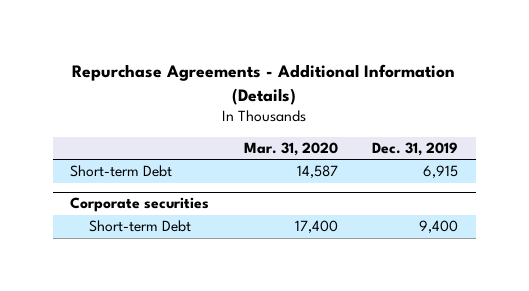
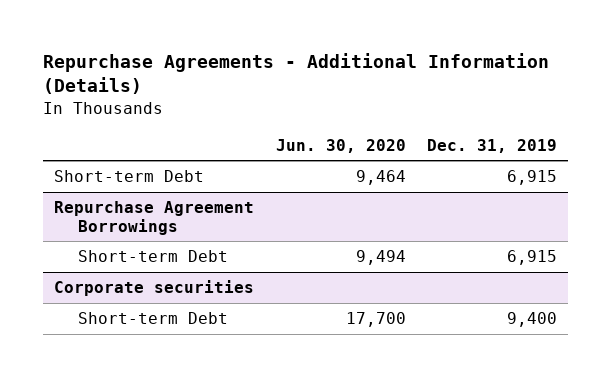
- | Mar. 31, 2020 | Dec. 31, 2019
+ | Jun. 30, 2020 | Dec. 31, 2019
+ Repurchase Agreement Borrowings
+ Short-term Debt | 9,494 | 6,915

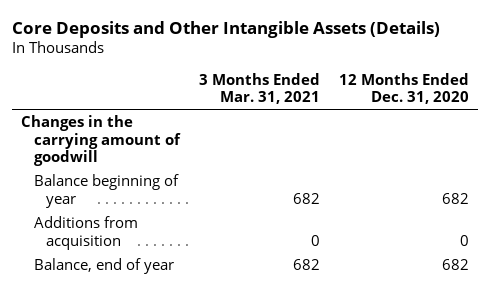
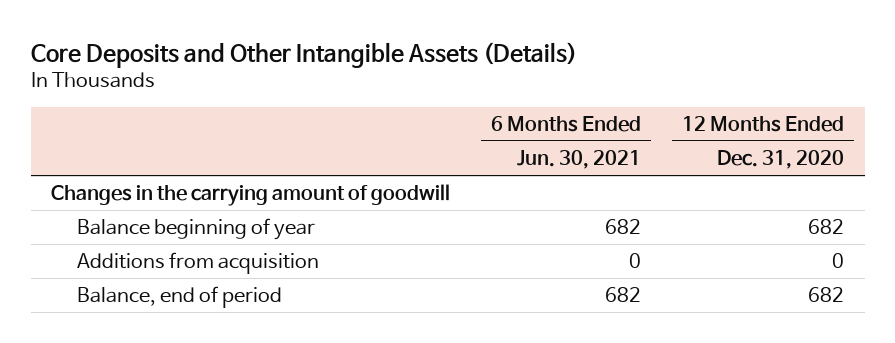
- | 3 Months Ended Mar. 31, 2021 | 12 Months Ended Dec. 31, 2020
+ | 6 Months Ended Jun. 30, 2021 | 12 Months Ended Dec. 31, 2020
- Balance, end of year | 682 | 682
+ Balance, end of period | 682 | 682

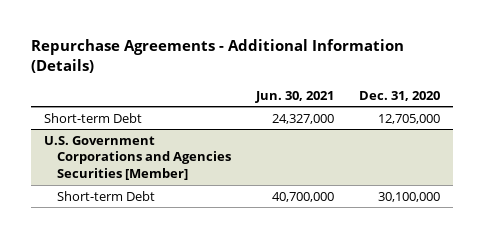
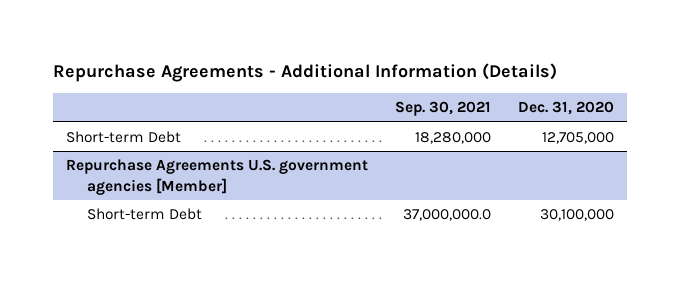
- | Jun. 30, 2021 | Dec. 31, 2020
+ | Sep. 30, 2021 | Dec. 31, 2020
- U.S. Government Corporations and Agencies Securities [Member]
+ Repurchase Agreements U.S. government agencies [Member]

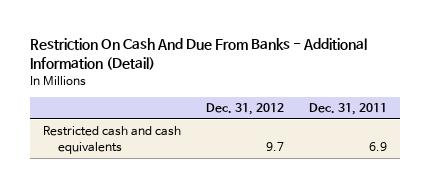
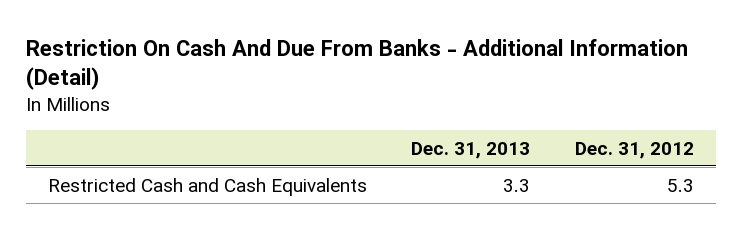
- | Dec. 31, 2012 | Dec. 31, 2011
+ | Dec. 31, 2013 | Dec. 31, 2012
- Restricted cash and cash equivalents | 9.7 | 6.9
+ Restricted Cash and Cash Equivalents | 3.3 | 5.3

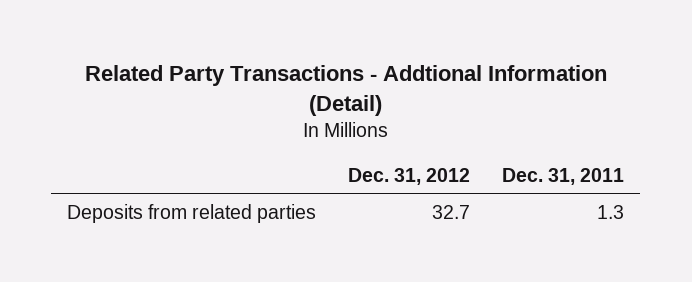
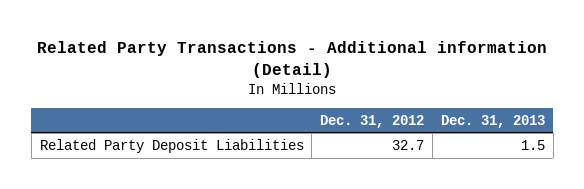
- Related Party Transactions - Addtional Information (Detail)
+ Related Party Transactions - Additional information (Detail)
- | Dec. 31, 2012 | Dec. 31, 2011
+ | Dec. 31, 2012 | Dec. 31, 2013
- Deposits from related parties | 32.7 | 1.3
+ Related Party Deposit Liabilities | 32.7 | 1.5

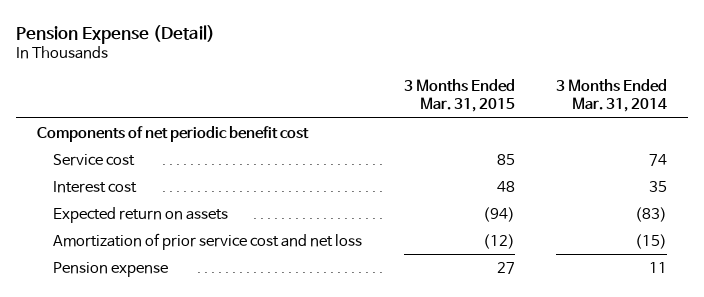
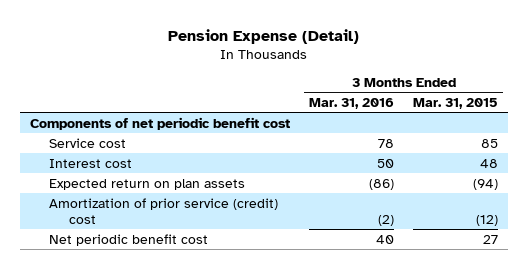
- | 3 Months Ended Mar. 31, 2015 | 3 Months Ended Mar. 31, 2014
+ | 3 Months Ended Mar. 31, 2016 | 3 Months Ended Mar. 31, 2015
- Expected return on assets | (94) | (83)
- Amortization of prior service cost and net loss | (12) | (15)
- Pension expense | 27 | 11
+ Expected return on plan assets | (86) | (94)
+ Amortization of prior service (credit) cost | (2) | (12)
+ Net periodic benefit cost | 40 | 27

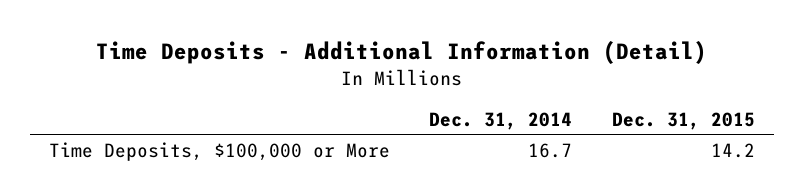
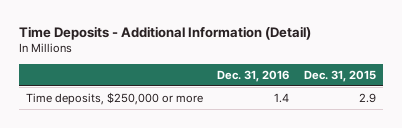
- | Dec. 31, 2014 | Dec. 31, 2015
+ | Dec. 31, 2016 | Dec. 31, 2015
- Time Deposits, $100,000 or More | 16.7 | 14.2
+ Time deposits, $250,000 or more | 1.4 | 2.9

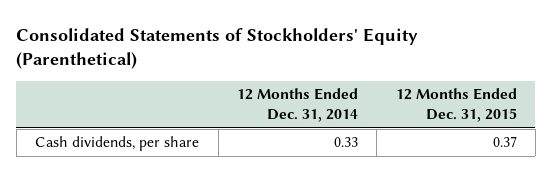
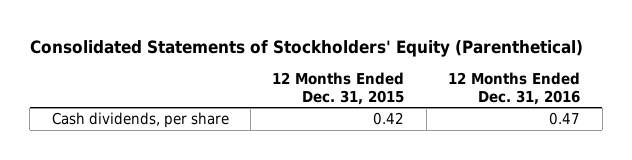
- | 12 Months Ended Dec. 31, 2014 | 12 Months Ended Dec. 31, 2015
+ | 12 Months Ended Dec. 31, 2015 | 12 Months Ended Dec. 31, 2016
- Cash dividends, per share | 0.33 | 0.37
+ Cash dividends, per share | 0.42 | 0.47

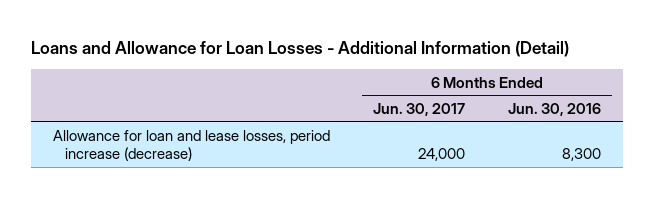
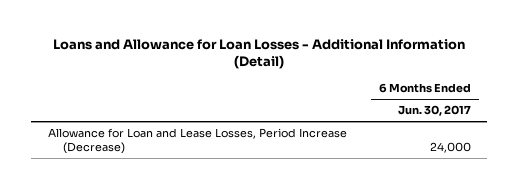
- | 6 Months Ended Jun. 30, 2017 | 6 Months Ended Jun. 30, 2016
+ | 6 Months Ended Jun. 30, 2017
- Allowance for loan and lease losses, period increase (decrease) | 24,000 | 8,300
+ Allowance for Loan and Lease Losses, Period Increase (Decrease) | 24,000

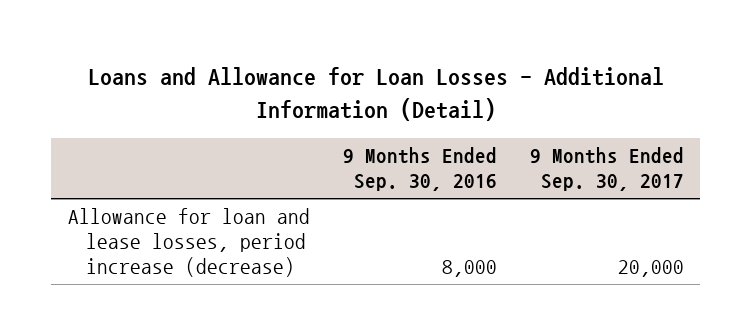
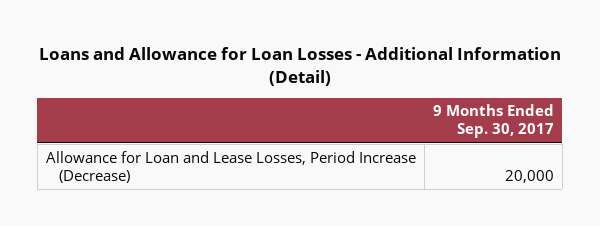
- | 9 Months Ended Sep. 30, 2016 | 9 Months Ended Sep. 30, 2017
+ | 9 Months Ended Sep. 30, 2017
- Allowance for loan and lease losses, period increase (decrease) | 8,000 | 20,000
+ Allowance for Loan and Lease Losses, Period Increase (Decrease) | 20,000

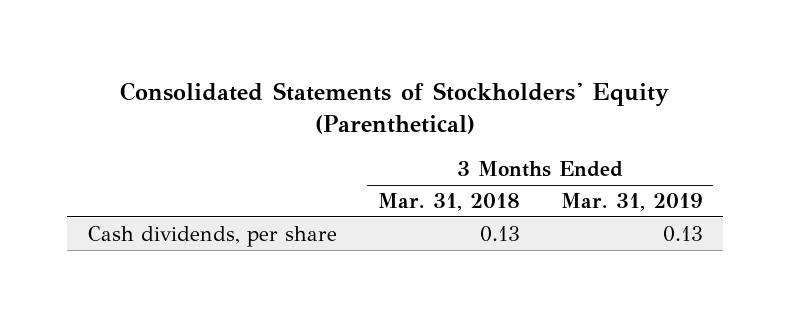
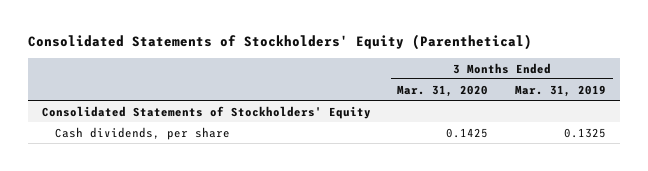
- | 3 Months Ended Mar. 31, 2018 | 3 Months Ended Mar. 31, 2019
+ | 3 Months Ended Mar. 31, 2020 | 3 Months Ended Mar. 31, 2019
- Cash dividends, per share | 0.13 | 0.13
+ Consolidated Statements of Stockholders' Equity
+ Cash dividends, per share | 0.1425 | 0.1325

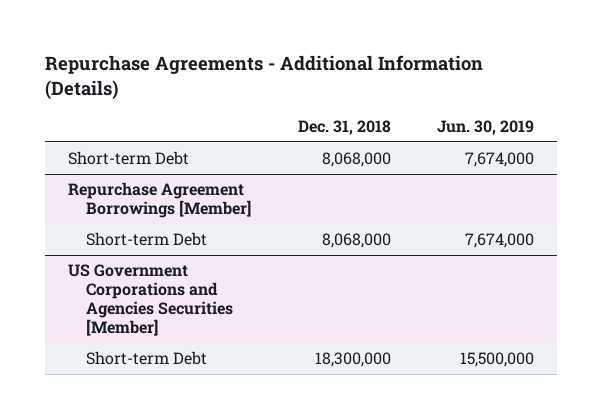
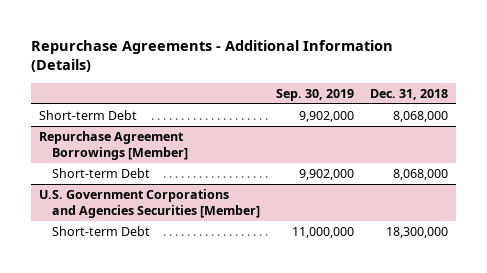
- | Dec. 31, 2018 | Jun. 30, 2019
+ | Sep. 30, 2019 | Dec. 31, 2018
- US Government Corporations and Agencies Securities [Member]
+ U.S. Government Corporations and Agencies Securities [Member]

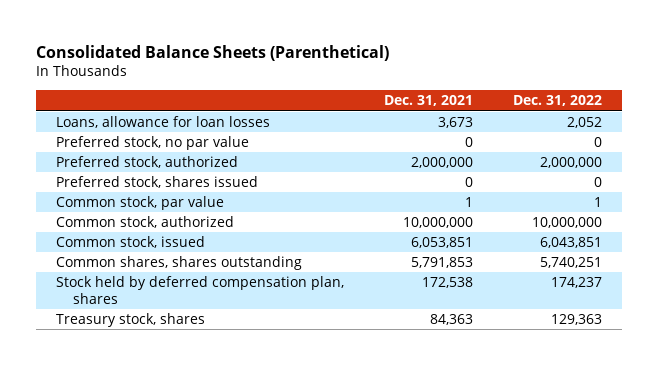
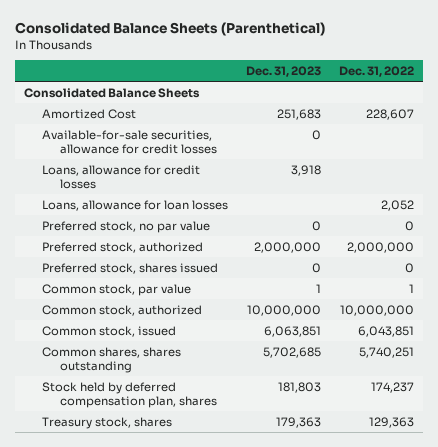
- | Dec. 31, 2021 | Dec. 31, 2022
+ | Dec. 31, 2023 | Dec. 31, 2022
+ Consolidated Balance Sheets
+ Amortized Cost | 251,683 | 228,607
+ Available-for-sale securities, allowance for credit losses | 0 |
+ Loans, allowance for credit losses | 3,918 |

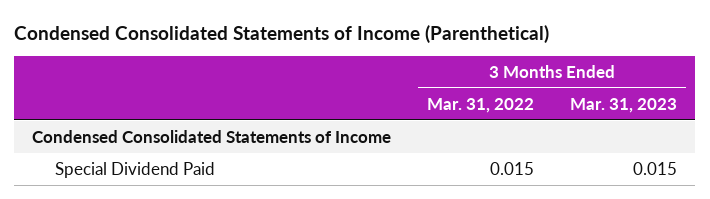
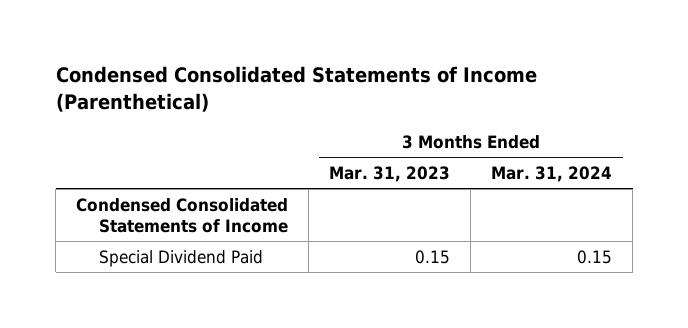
- | 3 Months Ended Mar. 31, 2022 | 3 Months Ended Mar. 31, 2023
+ | 3 Months Ended Mar. 31, 2023 | 3 Months Ended Mar. 31, 2024
- Special Dividend Paid | 0.015 | 0.015
+ Special Dividend Paid | 0.15 | 0.15

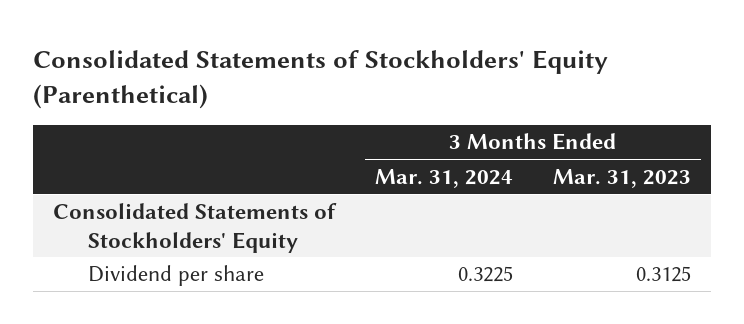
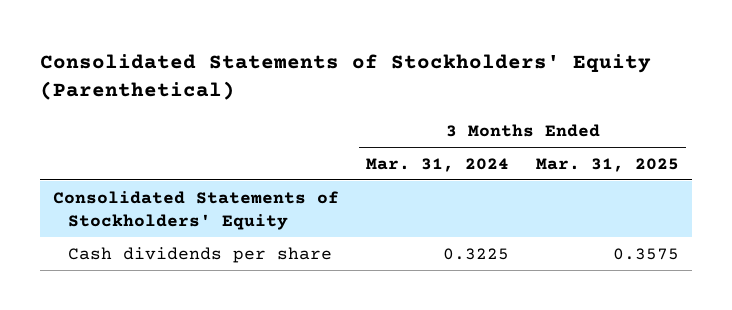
- | 3 Months Ended Mar. 31, 2024 | 3 Months Ended Mar. 31, 2023
+ | 3 Months Ended Mar. 31, 2024 | 3 Months Ended Mar. 31, 2025
- Dividend per share | 0.3225 | 0.3125
+ Cash dividends per share | 0.3225 | 0.3575

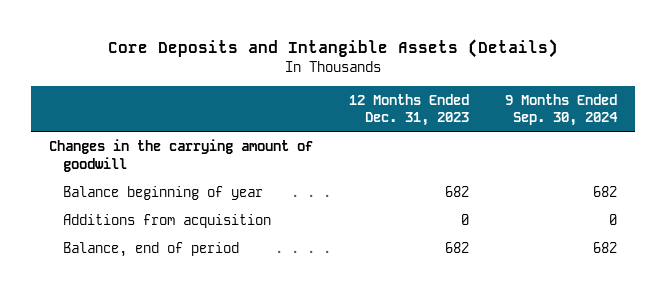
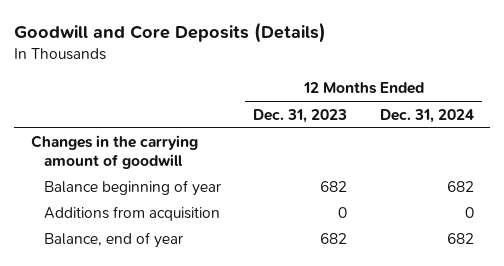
- Core Deposits and Intangible Assets (Details)
+ Goodwill and Core Deposits (Details)
- | 12 Months Ended Dec. 31, 2023 | 9 Months Ended Sep. 30, 2024
+ | 12 Months Ended Dec. 31, 2023 | 12 Months Ended Dec. 31, 2024
- Balance, end of period | 682 | 682
+ Balance, end of year | 682 | 682

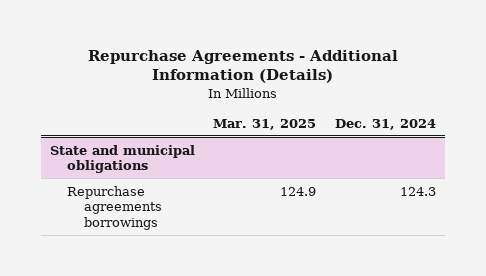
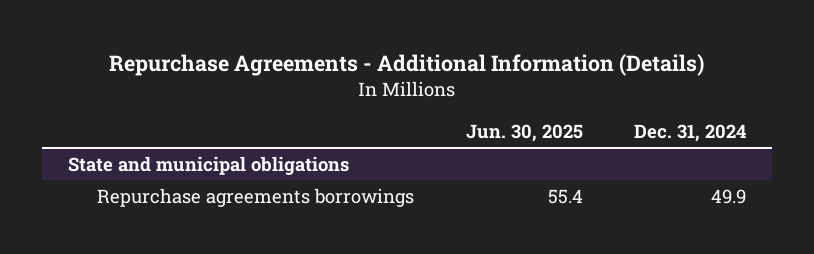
- | Mar. 31, 2025 | Dec. 31, 2024
+ | Jun. 30, 2025 | Dec. 31, 2024
@ State and municipal obligations
- Repurchase agreements borrowings | 124.9 | 124.3
+ Repurchase agreements borrowings | 55.4 | 49.9

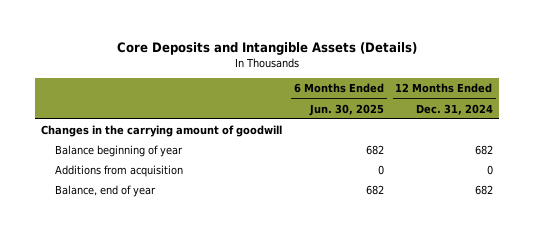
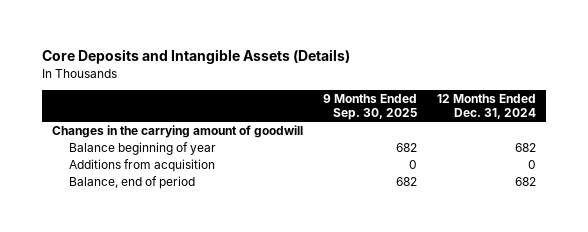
- | 6 Months Ended Jun. 30, 2025 | 12 Months Ended Dec. 31, 2024
+ | 9 Months Ended Sep. 30, 2025 | 12 Months Ended Dec. 31, 2024
- Balance, end of year | 682 | 682
+ Balance, end of period | 682 | 682

